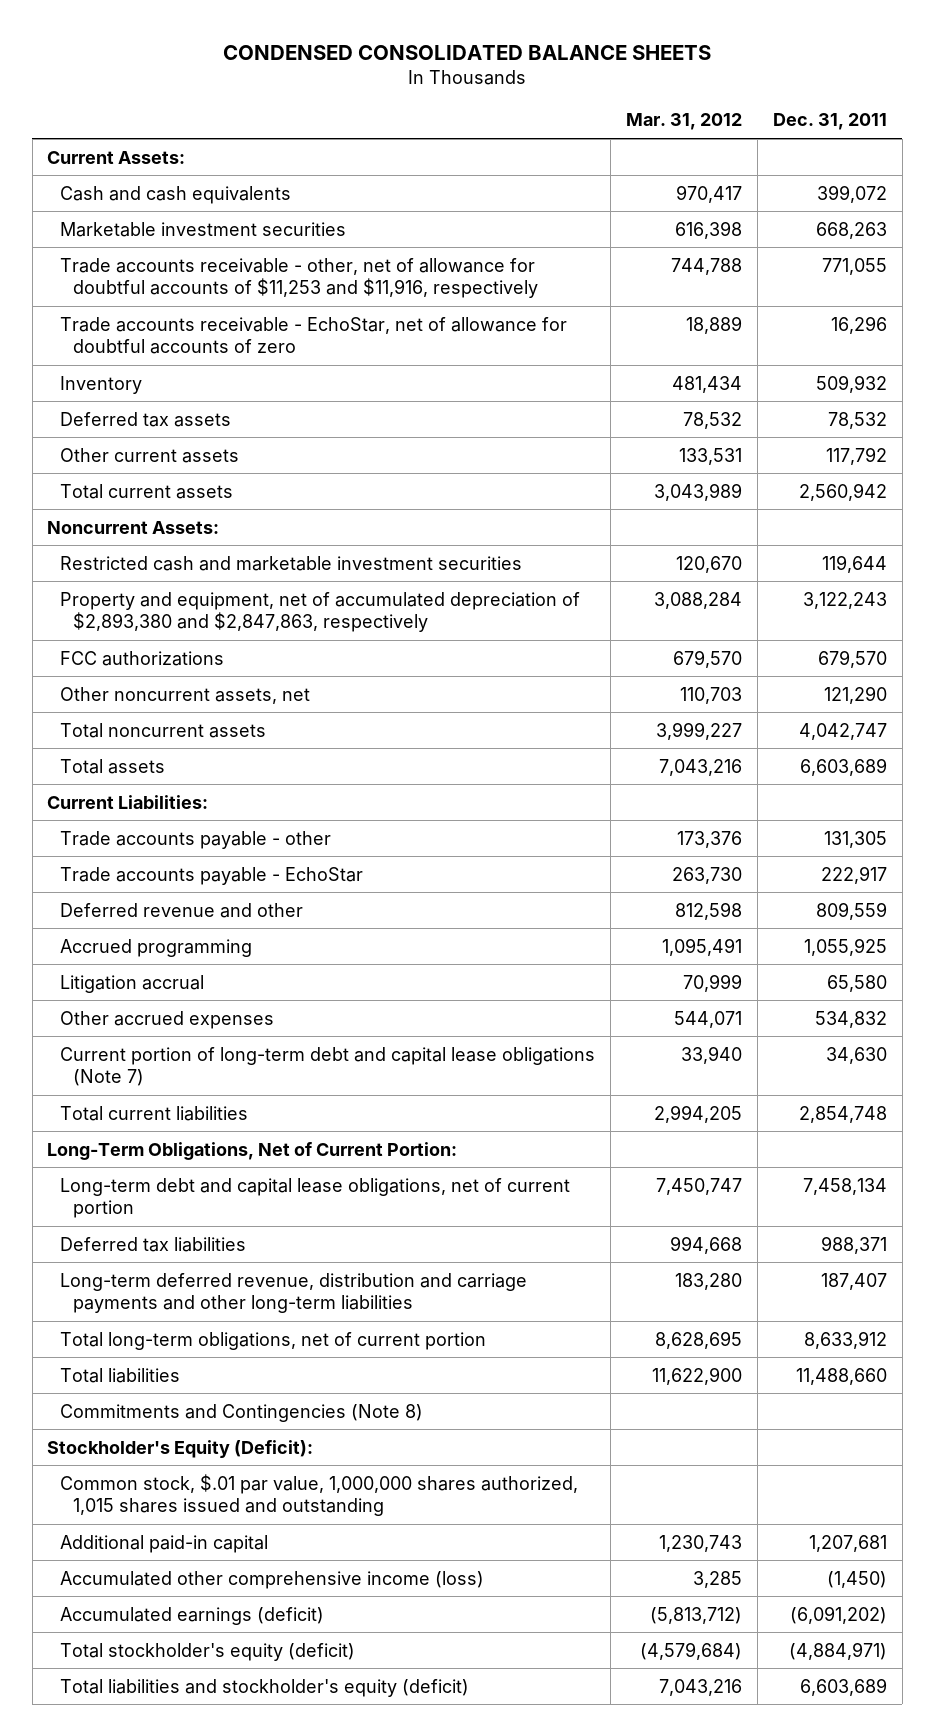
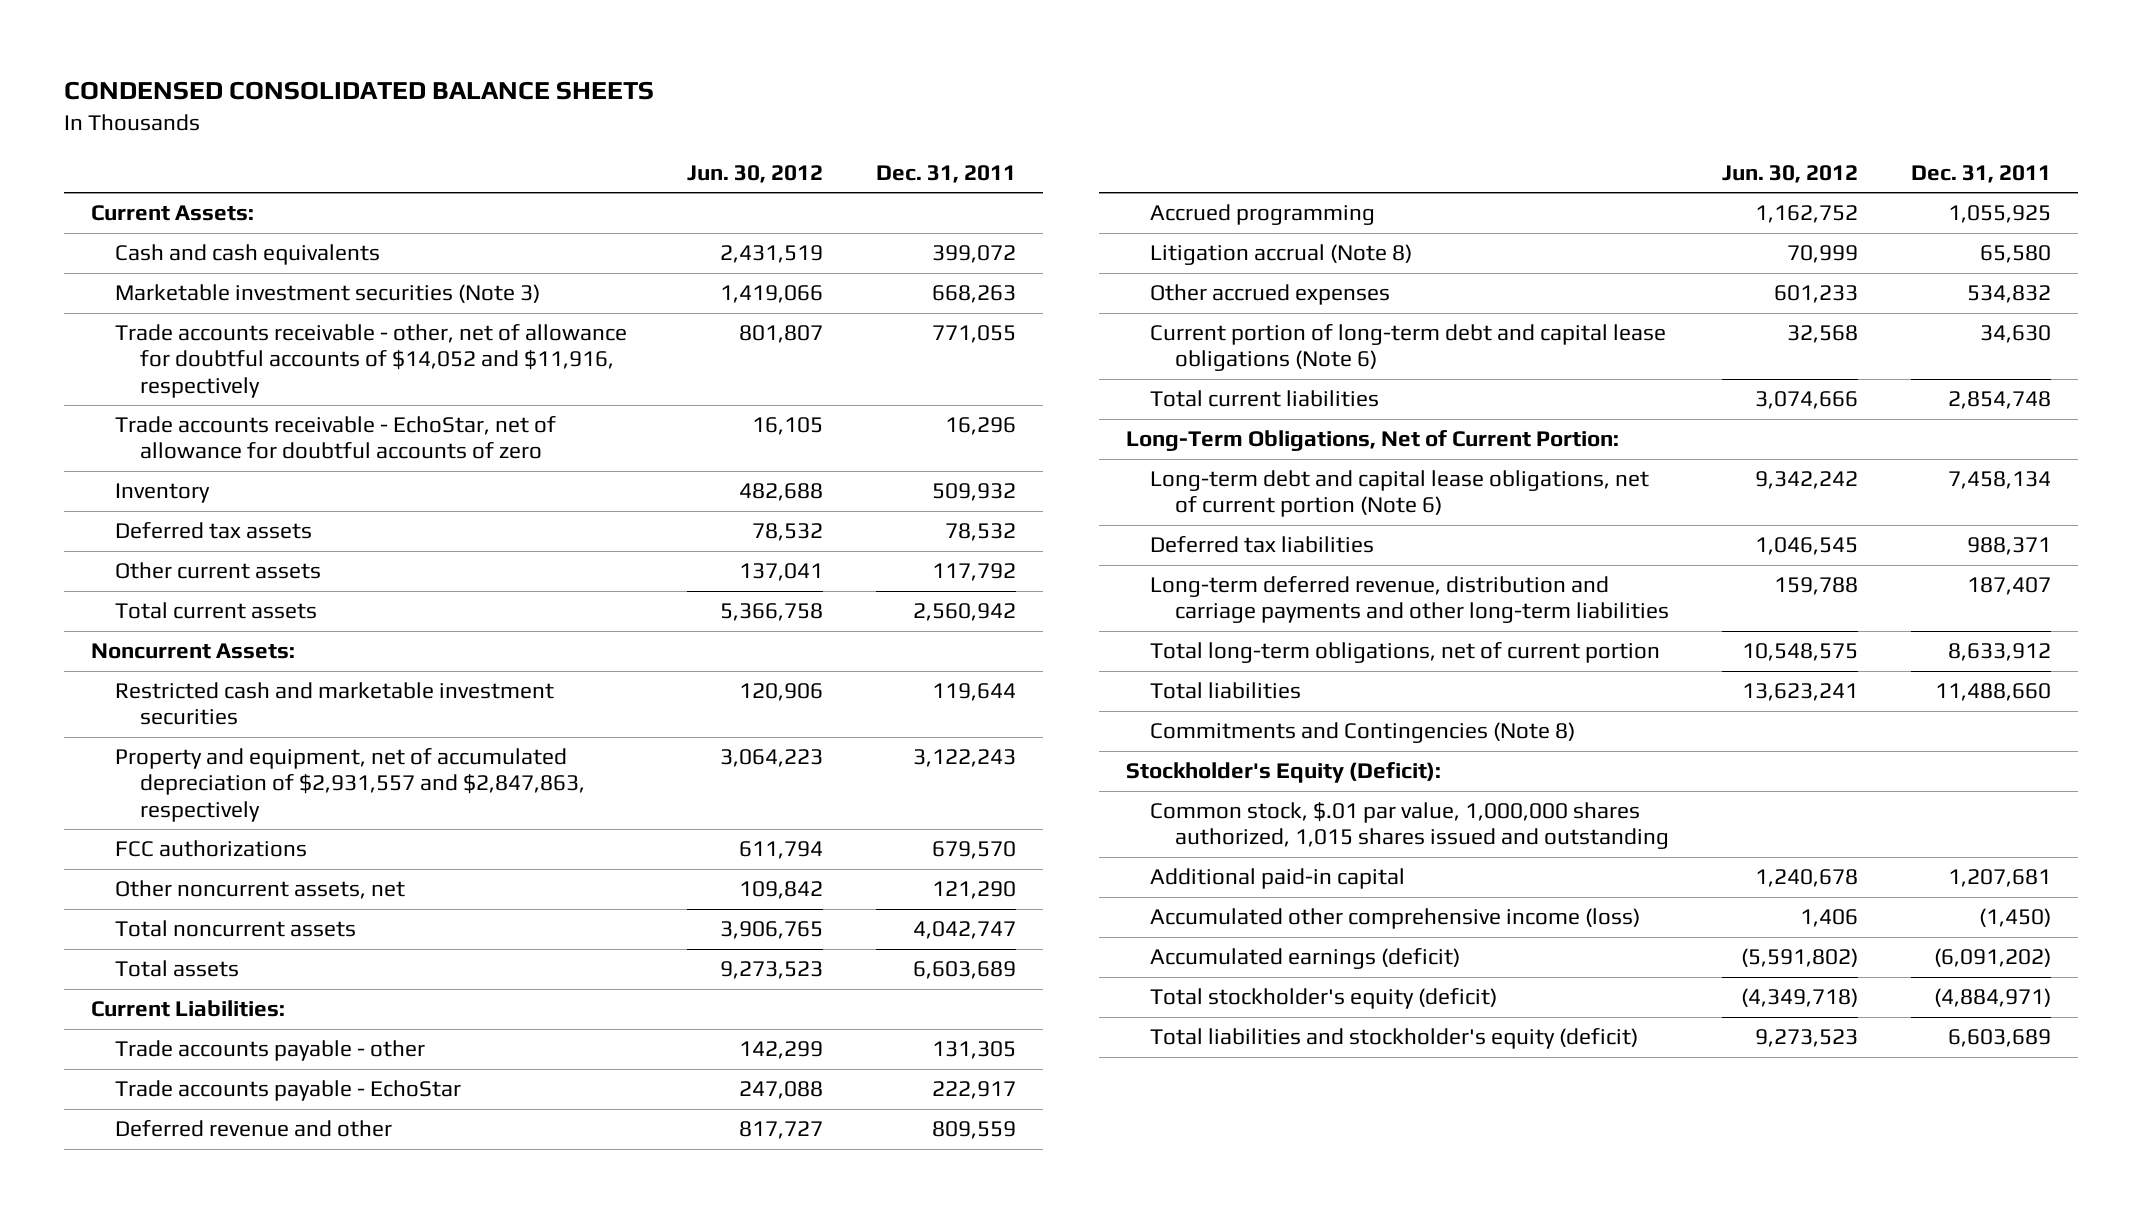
- | Mar. 31, 2012 | Dec. 31, 2011
+ | Jun. 30, 2012 | Dec. 31, 2011
- Marketable investment securities | 616,398 | 668,263
- Trade accounts receivable - other, net of allowance for doubtful accounts of $11,253 and $11,916, respectively | 744,788 | 771,055
+ Marketable investment securities (Note 3) | 1,419,066 | 668,263
+ Trade accounts receivable - other, net of allowance for doubtful accounts of $14,052 and $11,916, respectively | 801,807 | 771,055
- Property and equipment, net of accumulated depreciation of $2,893,380 and $2,847,863, respectively | 3,088,284 | 3,122,243
+ Property and equipment, net of accumulated depreciation of $2,931,557 and $2,847,863, respectively | 3,064,223 | 3,122,243
- Litigation accrual | 70,999 | 65,580
+ Litigation accrual (Note 8) | 70,999 | 65,580
- Current portion of long-term debt and capital lease obligations (Note 7) | 33,940 | 34,630
+ Current portion of long-term debt and capital lease obligations (Note 6) | 32,568 | 34,630
- Long-term debt and capital lease obligations, net of current portion | 7,450,747 | 7,458,134
+ Long-term debt and capital lease obligations, net of current portion (Note 6) | 9,342,242 | 7,458,134

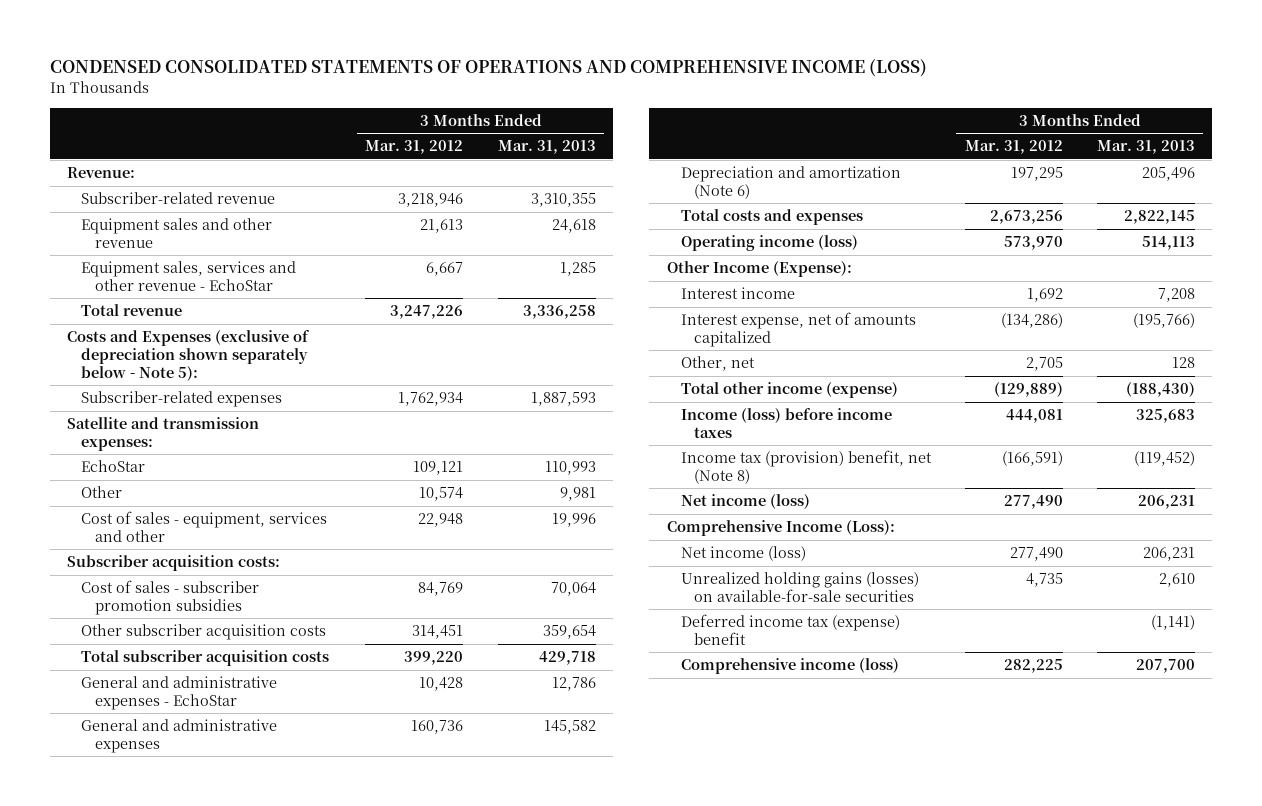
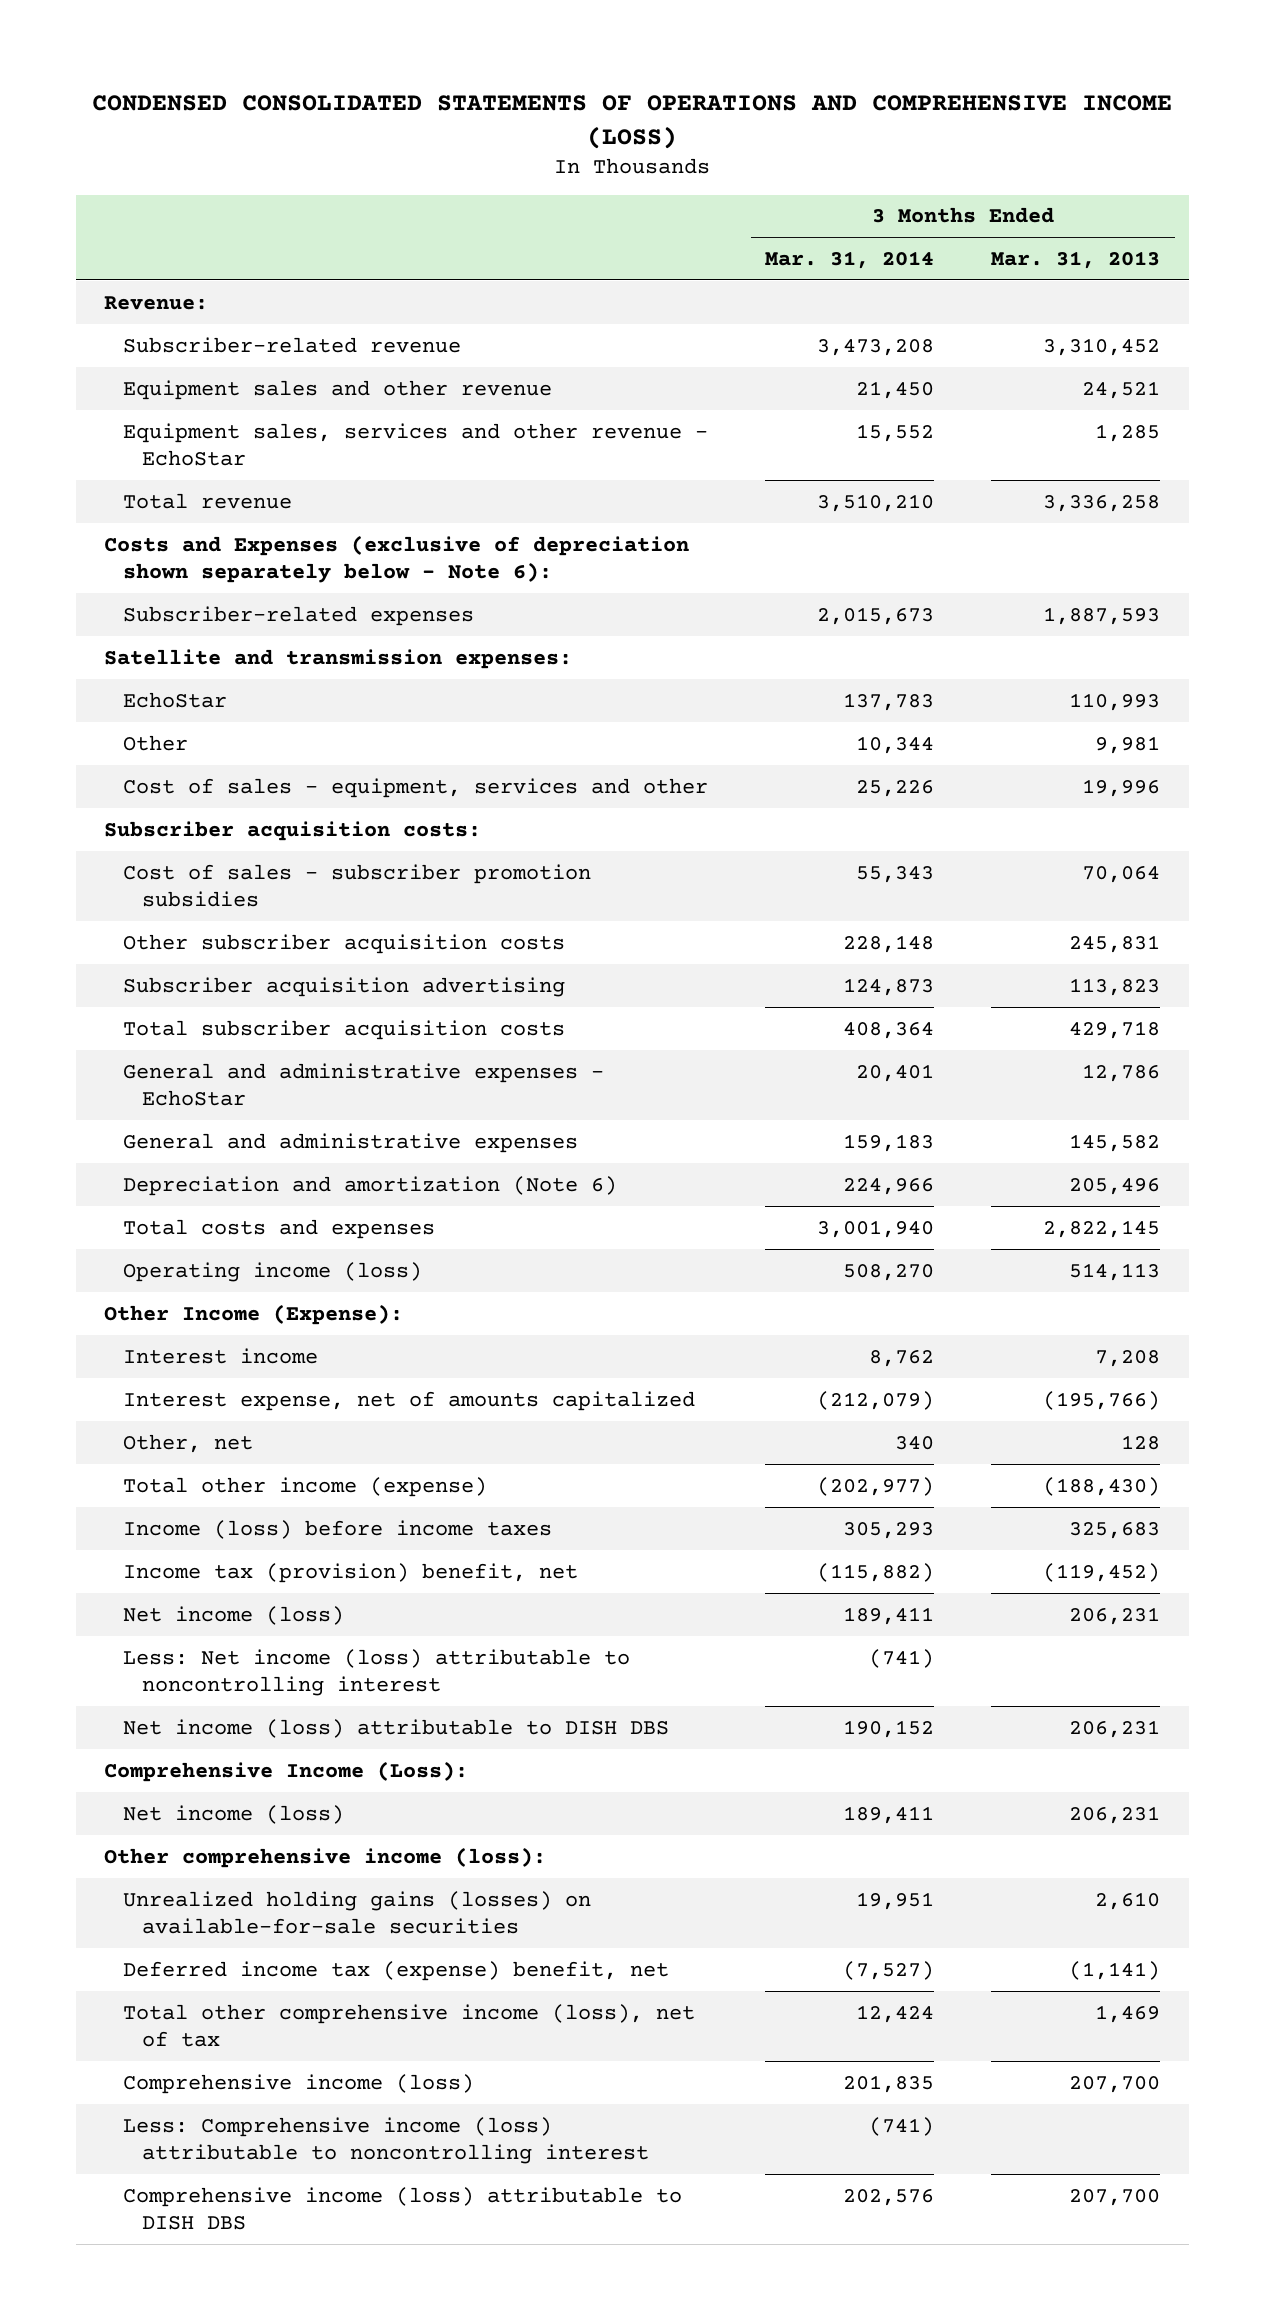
- | 3 Months Ended Mar. 31, 2012 | 3 Months Ended Mar. 31, 2013
+ | 3 Months Ended Mar. 31, 2014 | 3 Months Ended Mar. 31, 2013
- Subscriber-related revenue | 3,218,946 | 3,310,355
- Equipment sales and other revenue | 21,613 | 24,618
+ Subscriber-related revenue | 3,473,208 | 3,310,452
+ Equipment sales and other revenue | 21,450 | 24,521
- Costs and Expenses (exclusive of depreciation shown separately below - Note 5):
+ Costs and Expenses (exclusive of depreciation shown separately below - Note 6):
- Other subscriber acquisition costs | 314,451 | 359,654
+ Other subscriber acquisition costs | 228,148 | 245,831
+ Subscriber acquisition advertising | 124,873 | 113,823
- Income tax (provision) benefit, net (Note 8) | (166,591) | (119,452)
+ Income tax (provision) benefit, net | (115,882) | (119,452)
+ Less: Net income (loss) attributable to noncontrolling interest | (741) |
+ Net income (loss) attributable to DISH DBS | 190,152 | 206,231
+ Other comprehensive income (loss):
- Deferred income tax (expense) benefit | | (1,141)
+ Deferred income tax (expense) benefit, net | (7,527) | (1,141)
+ Total other comprehensive income (loss), net of tax | 12,424 | 1,469
+ Less: Comprehensive income (loss) attributable to noncontrolling interest | (741) |
+ Comprehensive income (loss) attributable to DISH DBS | 202,576 | 207,700

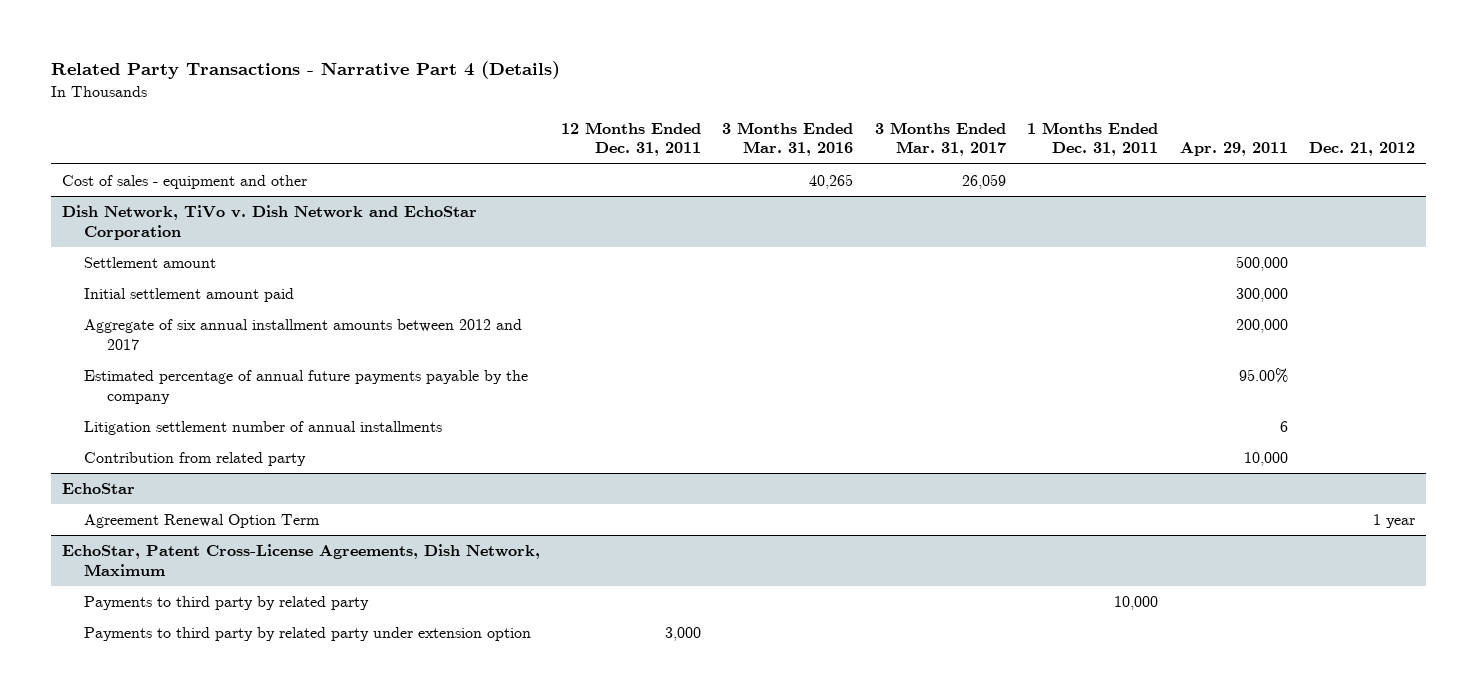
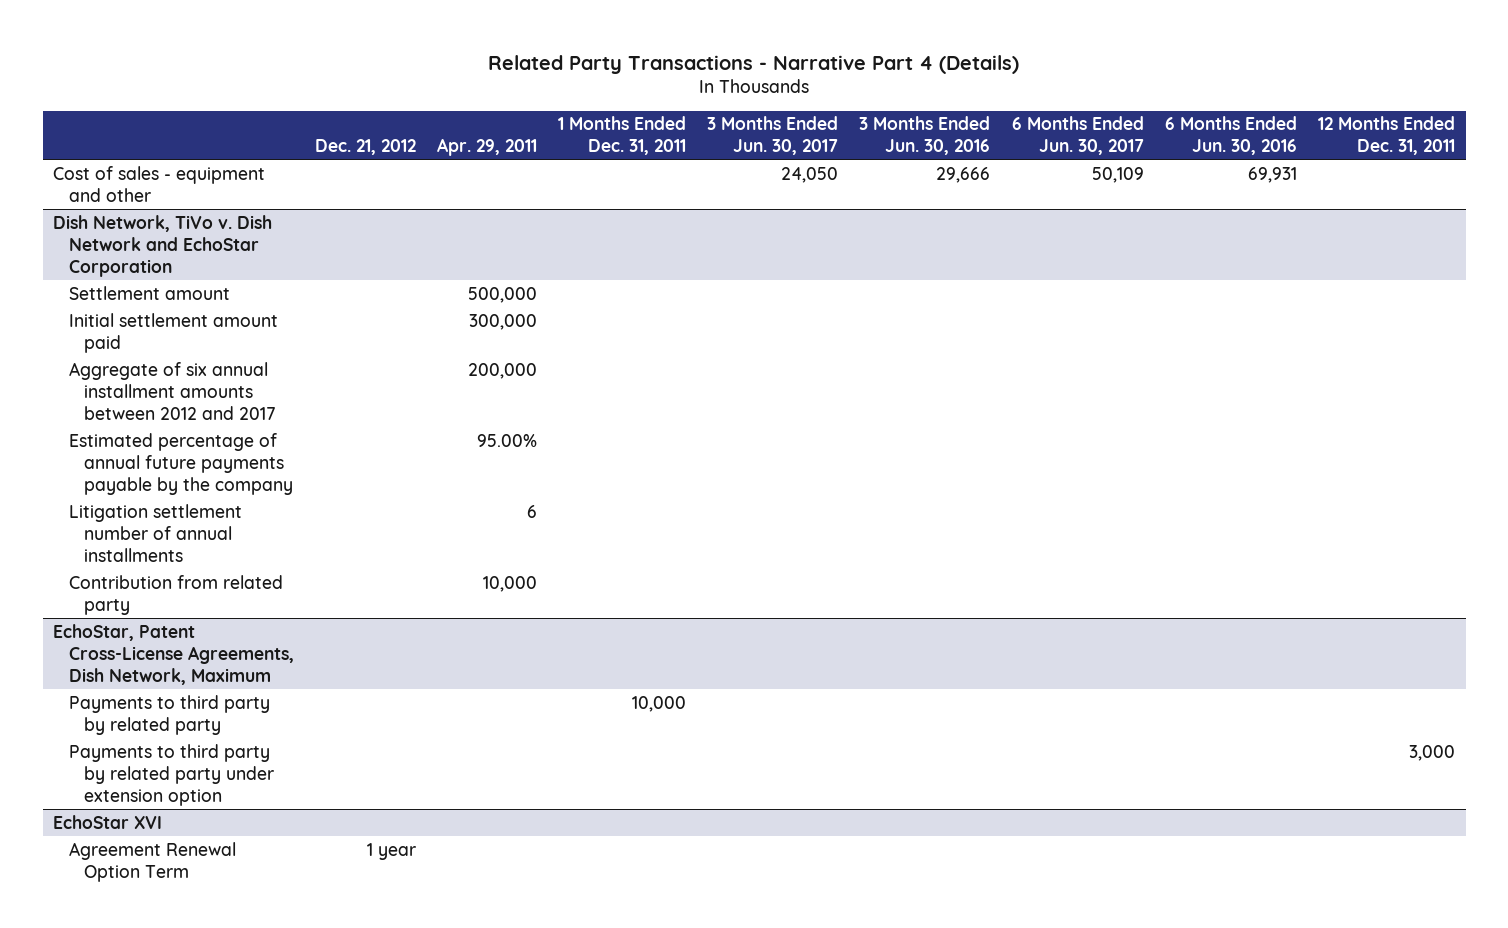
- | 12 Months Ended Dec. 31, 2011 | 3 Months Ended Mar. 31, 2016 | 3 Months Ended Mar. 31, 2017 | 1 Months Ended Dec. 31, 2011 | Apr. 29, 2011 | Dec. 21, 2012
+ | Dec. 21, 2012 | Apr. 29, 2011 | 1 Months Ended Dec. 31, 2011 | 3 Months Ended Jun. 30, 2017 | 3 Months Ended Jun. 30, 2016 | 6 Months Ended Jun. 30, 2017 | 6 Months Ended Jun. 30, 2016 | 12 Months Ended Dec. 31, 2011
- EchoStar
- Agreement Renewal Option Term | | | | | | 1 year
+ EchoStar XVI
+ Agreement Renewal Option Term | 1 year | | | | | | |

